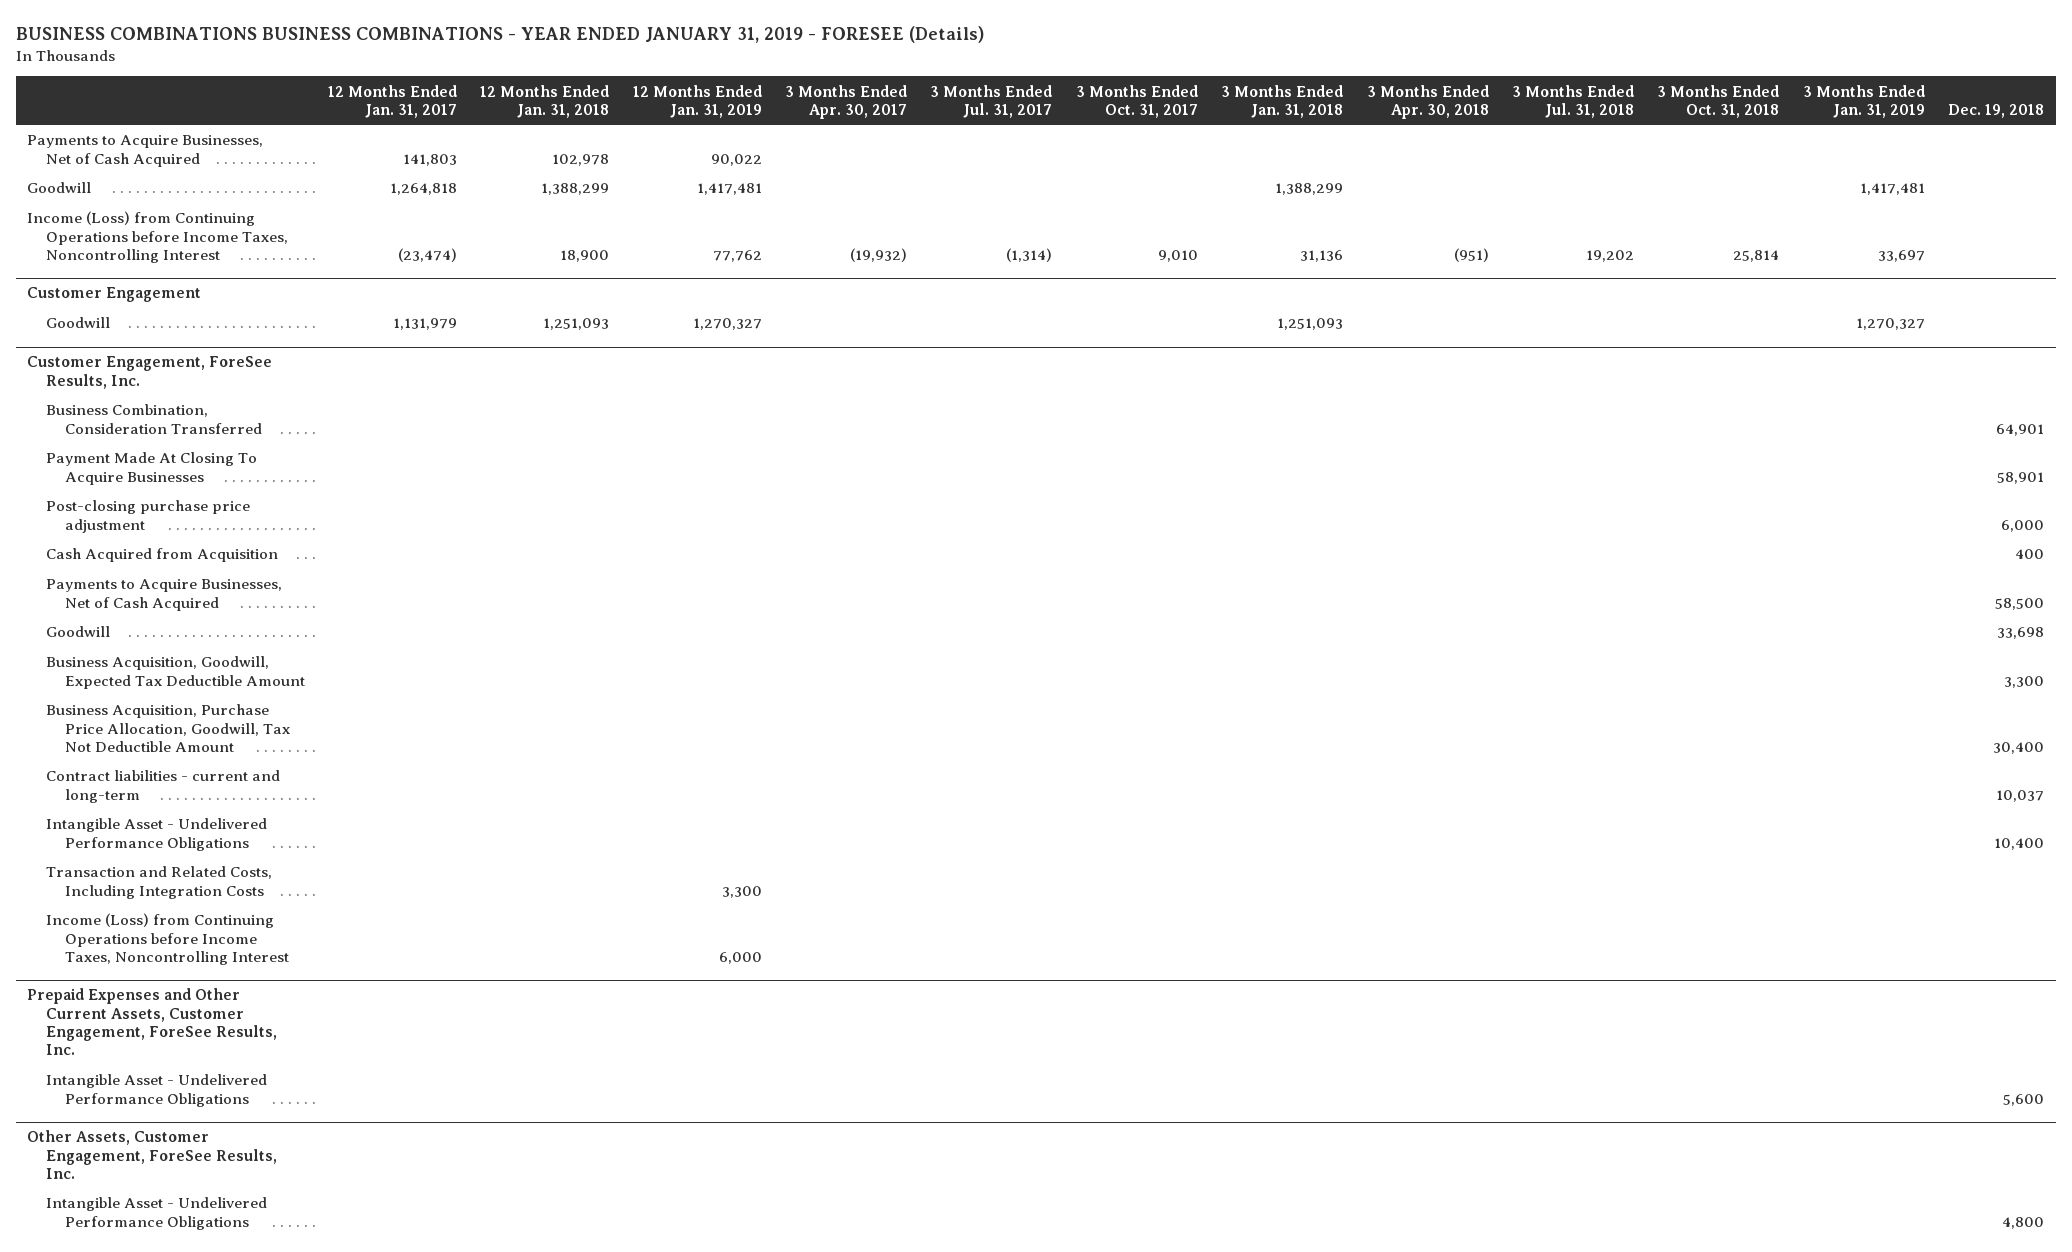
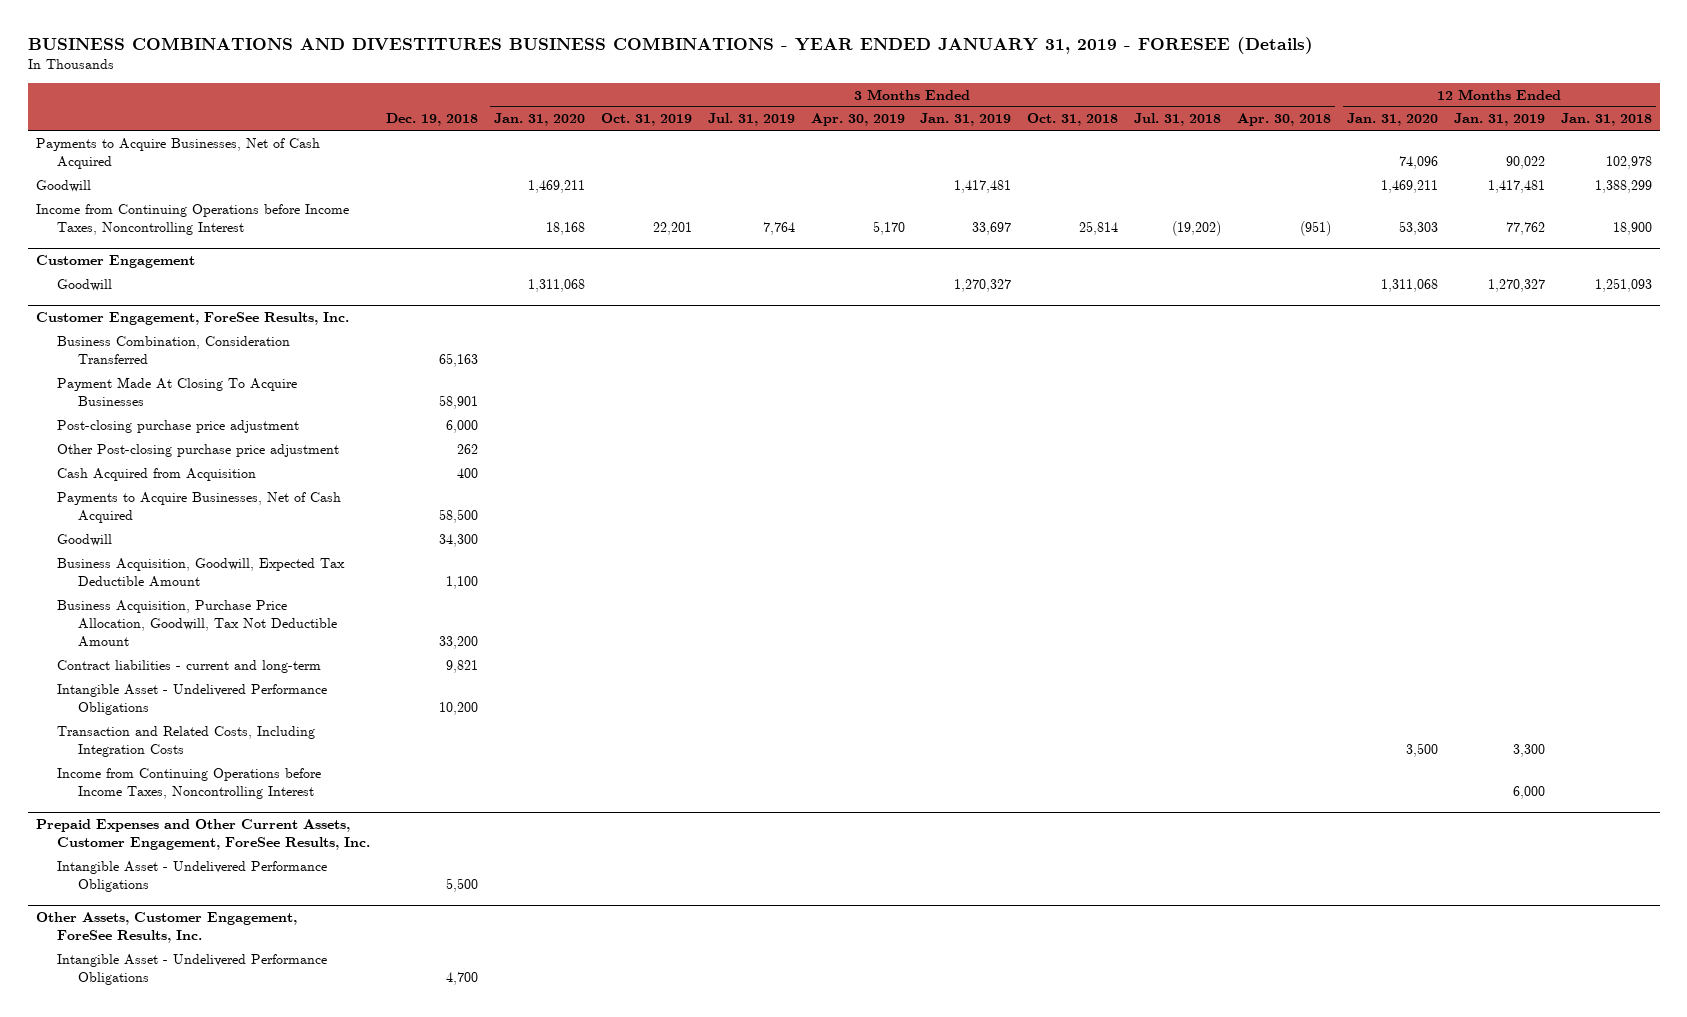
- BUSINESS COMBINATIONS BUSINESS COMBINATIONS - YEAR ENDED JANUARY 31, 2019 - FORESEE (Details)
+ BUSINESS COMBINATIONS AND DIVESTITURES BUSINESS COMBINATIONS - YEAR ENDED JANUARY 31, 2019 - FORESEE (Details)
- | 12 Months Ended Jan. 31, 2017 | 12 Months Ended Jan. 31, 2018 | 12 Months Ended Jan. 31, 2019 | 3 Months Ended Apr. 30, 2017 | 3 Months Ended Jul. 31, 2017 | 3 Months Ended Oct. 31, 2017 | 3 Months Ended Jan. 31, 2018 | 3 Months Ended Apr. 30, 2018 | 3 Months Ended Jul. 31, 2018 | 3 Months Ended Oct. 31, 2018 | 3 Months Ended Jan. 31, 2019 | Dec. 19, 2018
+ | Dec. 19, 2018 | 3 Months Ended Jan. 31, 2020 | 3 Months Ended Oct. 31, 2019 | 3 Months Ended Jul. 31, 2019 | 3 Months Ended Apr. 30, 2019 | 3 Months Ended Jan. 31, 2019 | 3 Months Ended Oct. 31, 2018 | 3 Months Ended Jul. 31, 2018 | 3 Months Ended Apr. 30, 2018 | 12 Months Ended Jan. 31, 2020 | 12 Months Ended Jan. 31, 2019 | 12 Months Ended Jan. 31, 2018
- Income (Loss) from Continuing Operations before Income Taxes, Noncontrolling Interest | (23,474) | 18,900 | 77,762 | (19,932) | (1,314) | 9,010 | 31,136 | (951) | 19,202 | 25,814 | 33,697 |
+ Income from Continuing Operations before Income Taxes, Noncontrolling Interest | | 18,168 | 22,201 | 7,764 | 5,170 | 33,697 | 25,814 | (19,202) | (951) | 53,303 | 77,762 | 18,900
@ Customer Engagement, ForeSee Results, Inc.
- Business Combination, Consideration Transferred | | | | | | | | | | | | 64,901
+ Business Combination, Consideration Transferred | 65,163 | | | | | | | | | | |
+ Other Post-closing purchase price adjustment | 262 | | | | | | | | | | |
- Goodwill | | | | | | | | | | | | 33,698
- Business Acquisition, Goodwill, Expected Tax Deductible Amount | | | | | | | | | | | | 3,300
- Business Acquisition, Purchase Price Allocation, Goodwill, Tax Not Deductible Amount | | | | | | | | | | | | 30,400
- Contract liabilities - current and long-term | | | | | | | | | | | | 10,037
- Intangible Asset - Undelivered Performance Obligations | | | | | | | | | | | | 10,400
+ Goodwill | 34,300 | | | | | | | | | | |
+ Business Acquisition, Goodwill, Expected Tax Deductible Amount | 1,100 | | | | | | | | | | |
+ Business Acquisition, Purchase Price Allocation, Goodwill, Tax Not Deductible Amount | 33,200 | | | | | | | | | | |
+ Contract liabilities - current and long-term | 9,821 | | | | | | | | | | |
+ Intangible Asset - Undelivered Performance Obligations | 10,200 | | | | | | | | | | |
- Income (Loss) from Continuing Operations before Income Taxes, Noncontrolling Interest | | | 6,000 | | | | | | | | |
+ Income from Continuing Operations before Income Taxes, Noncontrolling Interest | | | | | | | | | | | 6,000 |
@ Prepaid Expenses and Other Current Assets, Customer Engagement, ForeSee Results, Inc.
- Intangible Asset - Undelivered Performance Obligations | | | | | | | | | | | | 5,600
+ Intangible Asset - Undelivered Performance Obligations | 5,500 | | | | | | | | | | |
@ Other Assets, Customer Engagement, ForeSee Results, Inc.
- Intangible Asset - Undelivered Performance Obligations | | | | | | | | | | | | 4,800
+ Intangible Asset - Undelivered Performance Obligations | 4,700 | | | | | | | | | | |

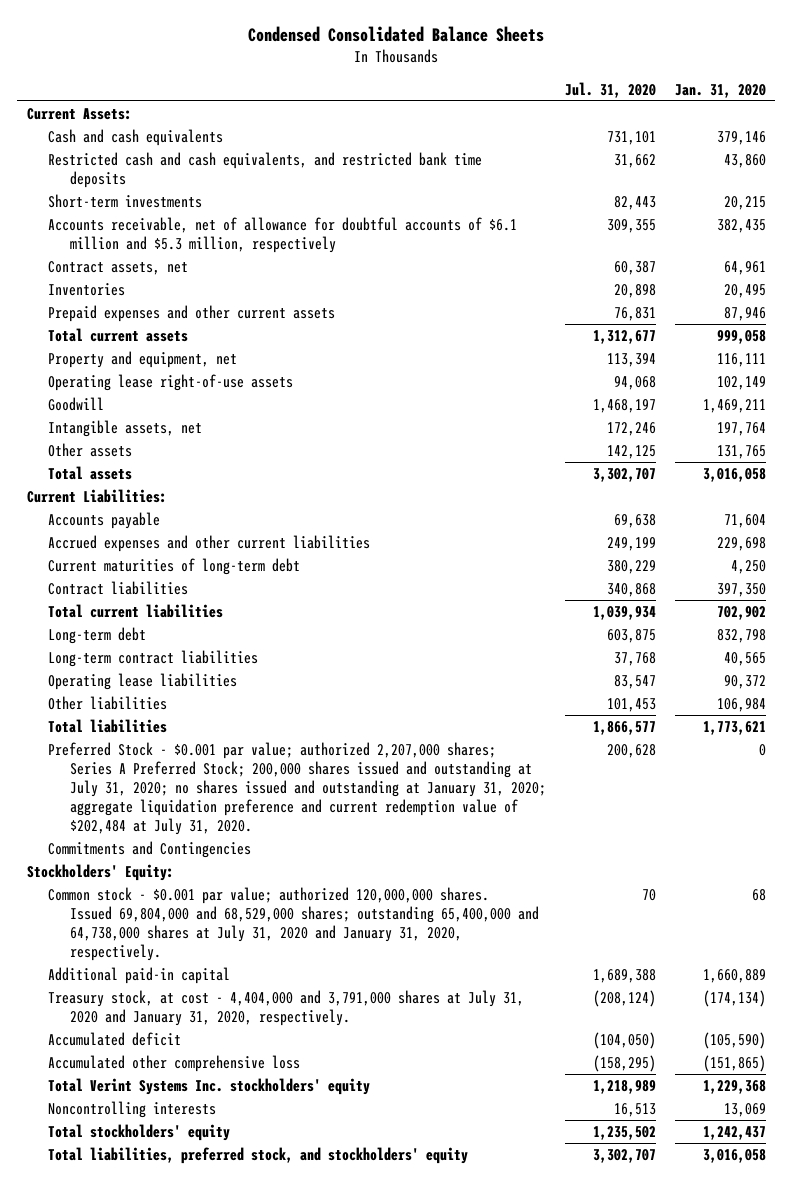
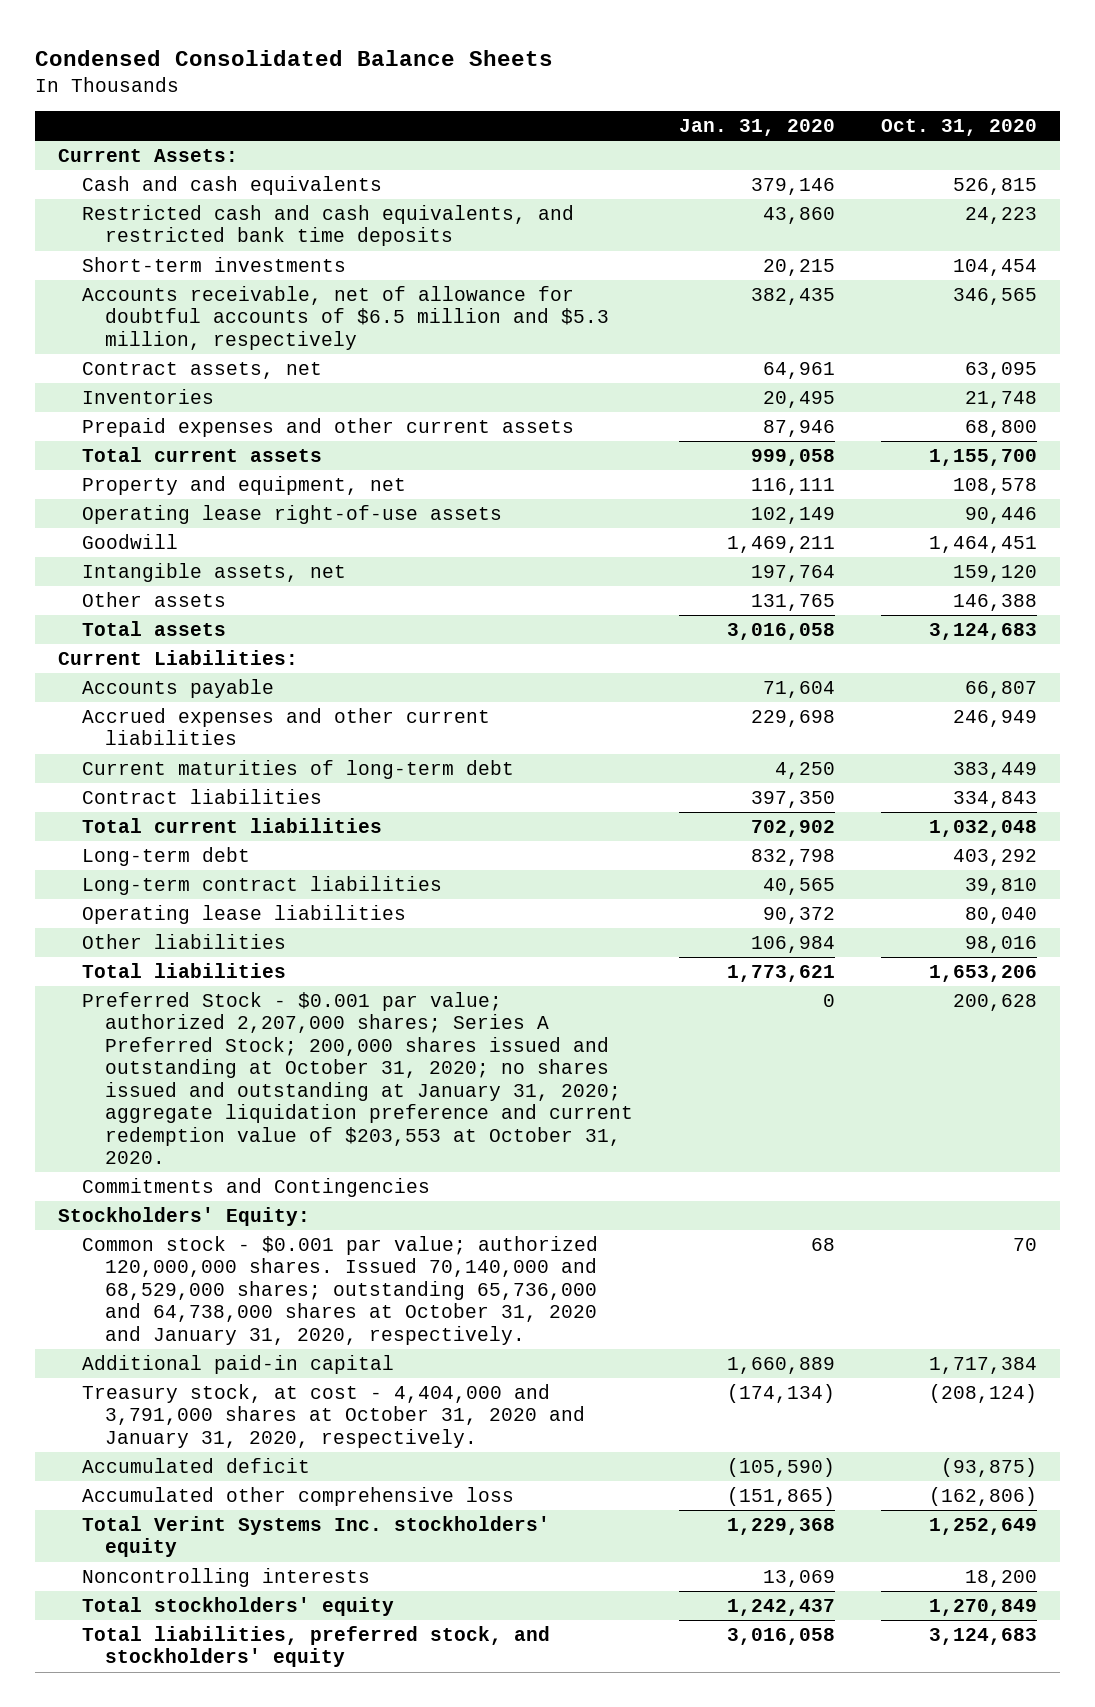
- | Jul. 31, 2020 | Jan. 31, 2020
+ | Jan. 31, 2020 | Oct. 31, 2020
- Accounts receivable, net of allowance for doubtful accounts of $6.1 million and $5.3 million, respectively | 309,355 | 382,435
+ Accounts receivable, net of allowance for doubtful accounts of $6.5 million and $5.3 million, respectively | 382,435 | 346,565
- Preferred Stock - $0.001 par value; authorized 2,207,000 shares; Series A Preferred Stock; 200,000 shares issued and outstanding at July 31, 2020; no shares issued and outstanding at January 31, 2020; aggregate liquidation preference and current redemption value of $202,484 at July 31, 2020. | 200,628 | 0
+ Preferred Stock - $0.001 par value; authorized 2,207,000 shares; Series A Preferred Stock; 200,000 shares issued and outstanding at October 31, 2020; no shares issued and outstanding at January 31, 2020; aggregate liquidation preference and current redemption value of $203,553 at October 31, 2020. | 0 | 200,628
- Common stock - $0.001 par value; authorized 120,000,000 shares. Issued 69,804,000 and 68,529,000 shares; outstanding 65,400,000 and 64,738,000 shares at July 31, 2020 and January 31, 2020, respectively. | 70 | 68
+ Common stock - $0.001 par value; authorized 120,000,000 shares. Issued 70,140,000 and 68,529,000 shares; outstanding 65,736,000 and 64,738,000 shares at October 31, 2020 and January 31, 2020, respectively. | 68 | 70
- Treasury stock, at cost - 4,404,000 and 3,791,000 shares at July 31, 2020 and January 31, 2020, respectively. | (208,124) | (174,134)
+ Treasury stock, at cost - 4,404,000 and 3,791,000 shares at October 31, 2020 and January 31, 2020, respectively. | (174,134) | (208,124)

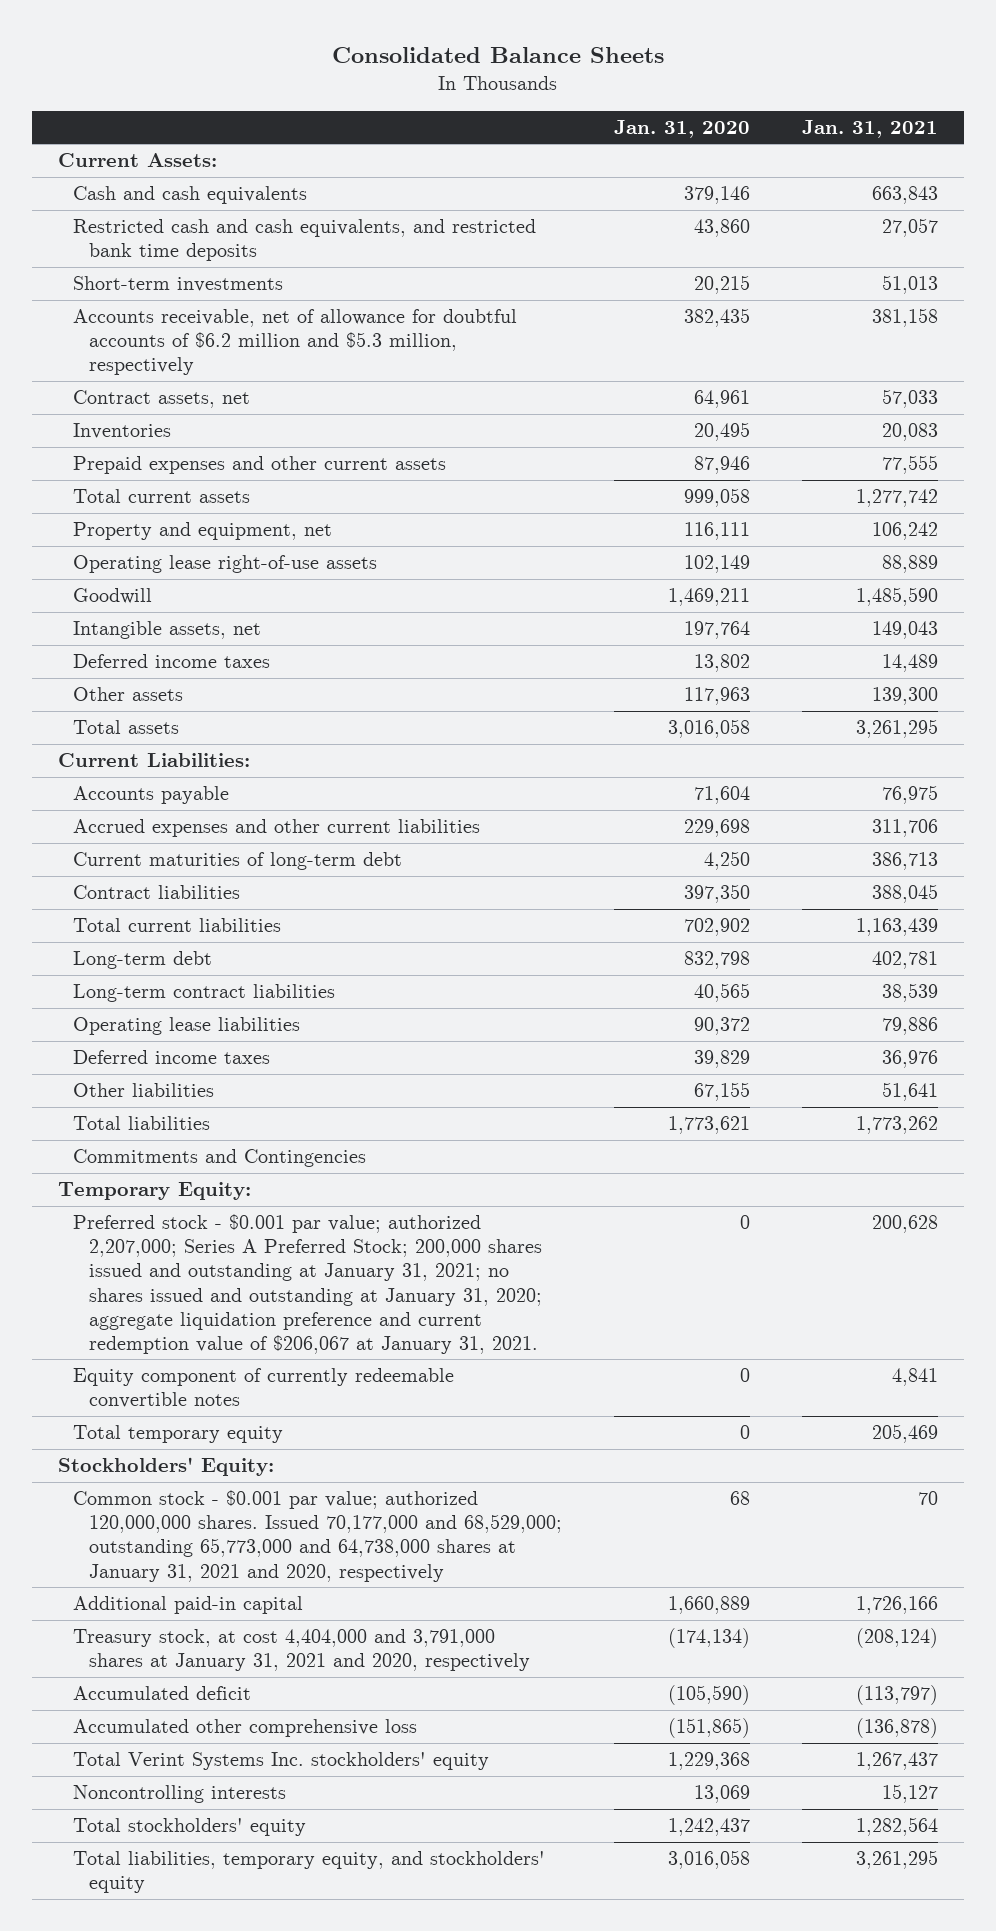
- Condensed Consolidated Balance Sheets
+ Consolidated Balance Sheets
- | Jan. 31, 2020 | Oct. 31, 2020
+ | Jan. 31, 2020 | Jan. 31, 2021
- Accounts receivable, net of allowance for doubtful accounts of $6.5 million and $5.3 million, respectively | 382,435 | 346,565
+ Accounts receivable, net of allowance for doubtful accounts of $6.2 million and $5.3 million, respectively | 382,435 | 381,158
- Other assets | 131,765 | 146,388
+ Deferred income taxes | 13,802 | 14,489
+ Other assets | 117,963 | 139,300
- Other liabilities | 106,984 | 98,016
+ Deferred income taxes | 39,829 | 36,976
+ Other liabilities | 67,155 | 51,641
- Preferred Stock - $0.001 par value; authorized 2,207,000 shares; Series A Preferred Stock; 200,000 shares issued and outstanding at October 31, 2020; no shares issued and outstanding at January 31, 2020; aggregate liquidation preference and current redemption value of $203,553 at October 31, 2020. | 0 | 200,628
+ Temporary Equity:
+ Preferred stock - $0.001 par value; authorized 2,207,000; Series A Preferred Stock; 200,000 shares issued and outstanding at January 31, 2021; no shares issued and outstanding at January 31, 2020; aggregate liquidation preference and current redemption value of $206,067 at January 31, 2021. | 0 | 200,628
+ Equity component of currently redeemable convertible notes | 0 | 4,841
+ Total temporary equity | 0 | 205,469
- Common stock - $0.001 par value; authorized 120,000,000 shares. Issued 70,140,000 and 68,529,000 shares; outstanding 65,736,000 and 64,738,000 shares at October 31, 2020 and January 31, 2020, respectively. | 68 | 70
+ Common stock - $0.001 par value; authorized 120,000,000 shares. Issued 70,177,000 and 68,529,000; outstanding 65,773,000 and 64,738,000 shares at January 31, 2021 and 2020, respectively | 68 | 70
- Treasury stock, at cost - 4,404,000 and 3,791,000 shares at October 31, 2020 and January 31, 2020, respectively. | (174,134) | (208,124)
+ Treasury stock, at cost 4,404,000 and 3,791,000 shares at January 31, 2021 and 2020, respectively | (174,134) | (208,124)
- Total liabilities, preferred stock, and stockholders' equity | 3,016,058 | 3,124,683
+ Total liabilities, temporary equity, and stockholders' equity | 3,016,058 | 3,261,295

